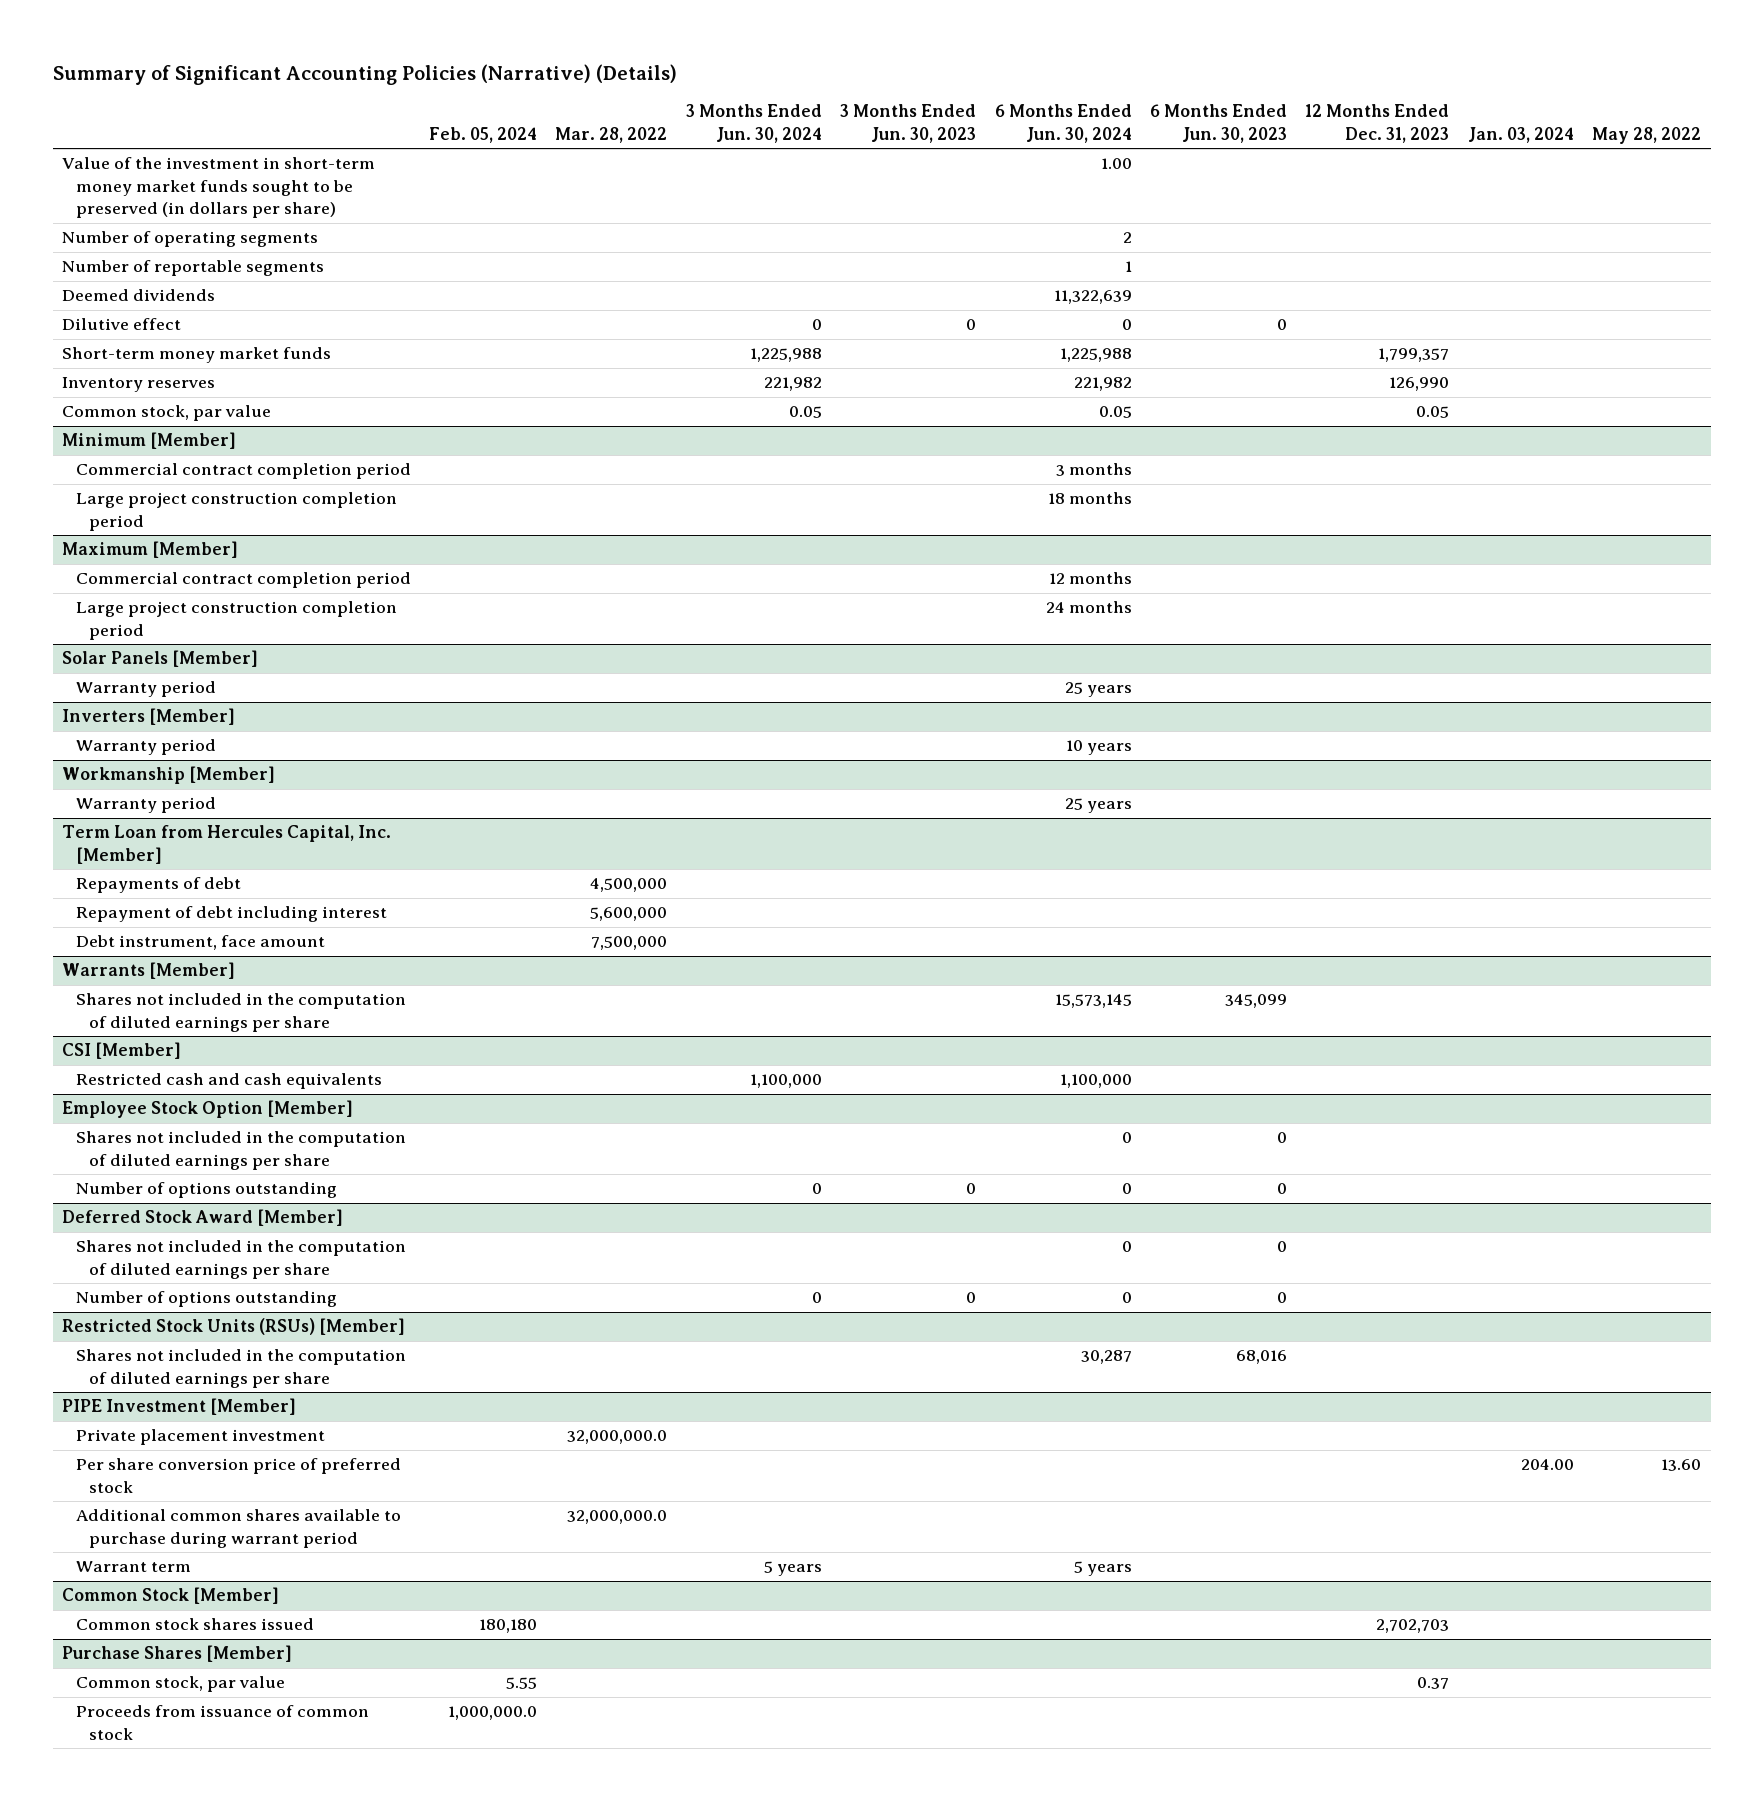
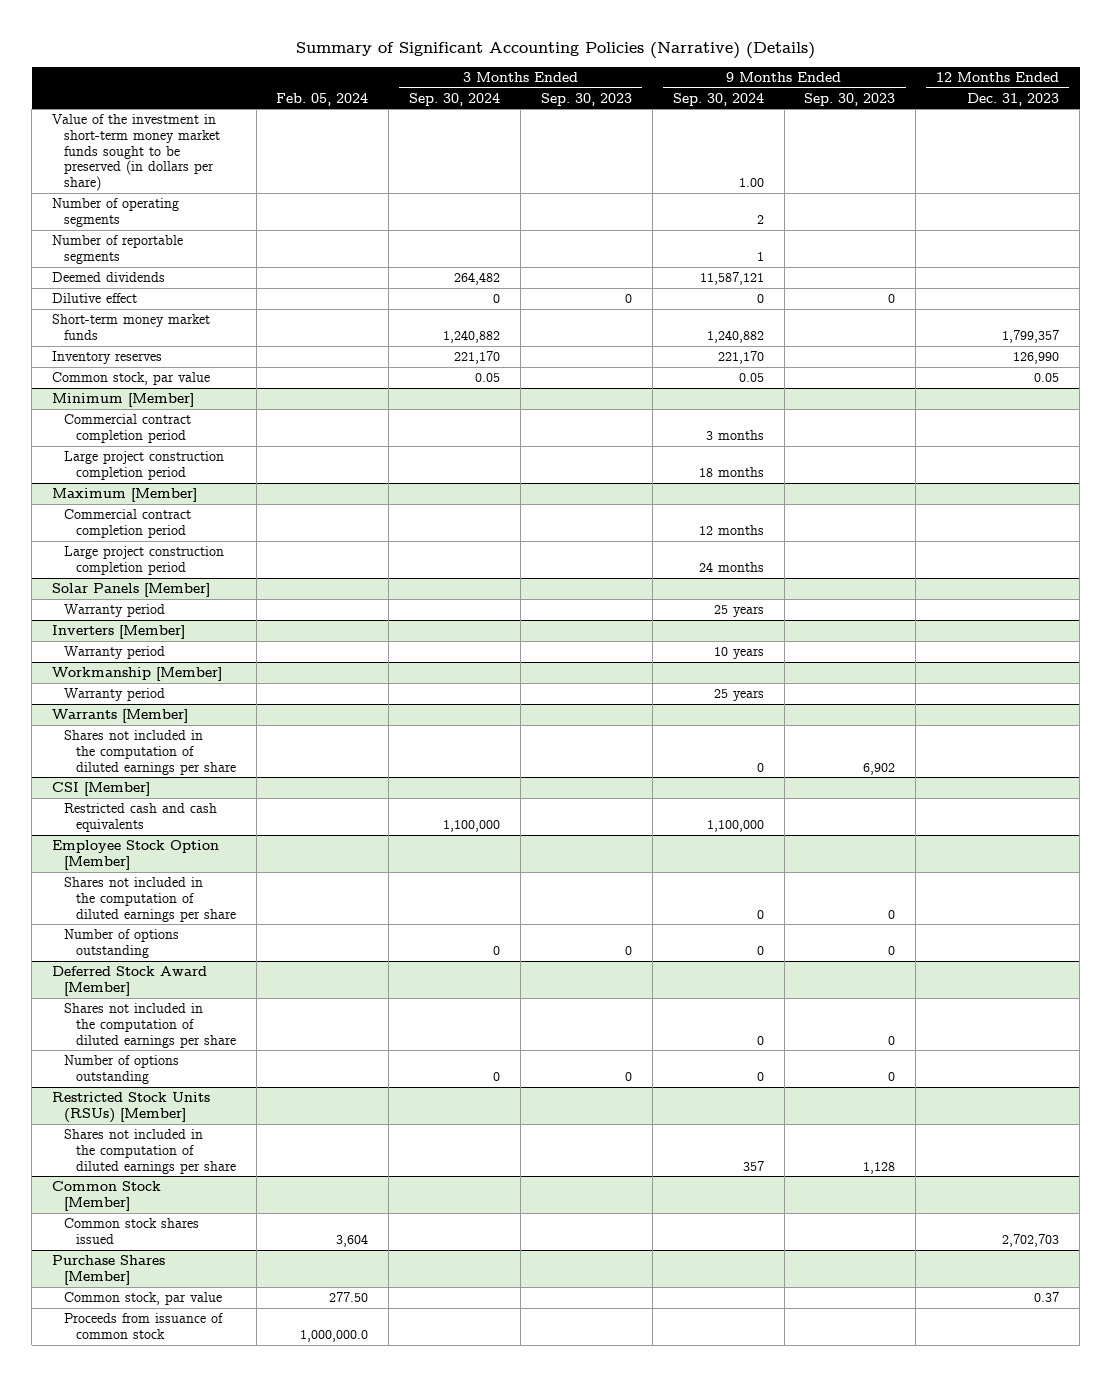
- | Feb. 05, 2024 | Mar. 28, 2022 | 3 Months Ended Jun. 30, 2024 | 3 Months Ended Jun. 30, 2023 | 6 Months Ended Jun. 30, 2024 | 6 Months Ended Jun. 30, 2023 | 12 Months Ended Dec. 31, 2023 | Jan. 03, 2024 | May 28, 2022
+ | Feb. 05, 2024 | 3 Months Ended Sep. 30, 2024 | 3 Months Ended Sep. 30, 2023 | 9 Months Ended Sep. 30, 2024 | 9 Months Ended Sep. 30, 2023 | 12 Months Ended Dec. 31, 2023
- Term Loan from Hercules Capital, Inc. [Member]
- Repayments of debt | | 4,500,000 | | | | | | |
- Repayment of debt including interest | | 5,600,000 | | | | | | |
- Debt instrument, face amount | | 7,500,000 | | | | | | |
- PIPE Investment [Member]
- Private placement investment | | 32,000,000.0 | | | | | | |
- Per share conversion price of preferred stock | | | | | | | | 204.00 | 13.60
- Additional common shares available to purchase during warrant period | | 32,000,000.0 | | | | | | |
- Warrant term | | | 5 years | | 5 years | | | |
@ Common Stock [Member]
- Common stock shares issued | 180,180 | | | | | | 2,702,703 | |
+ Common stock shares issued | 3,604 | | | | | 2,702,703
@ Purchase Shares [Member]
- Common stock, par value | 5.55 | | | | | | 0.37 | |
+ Common stock, par value | 277.50 | | | | | 0.37

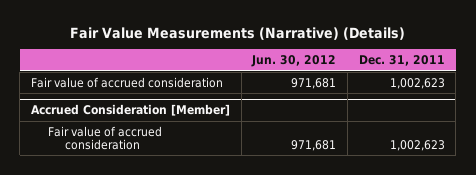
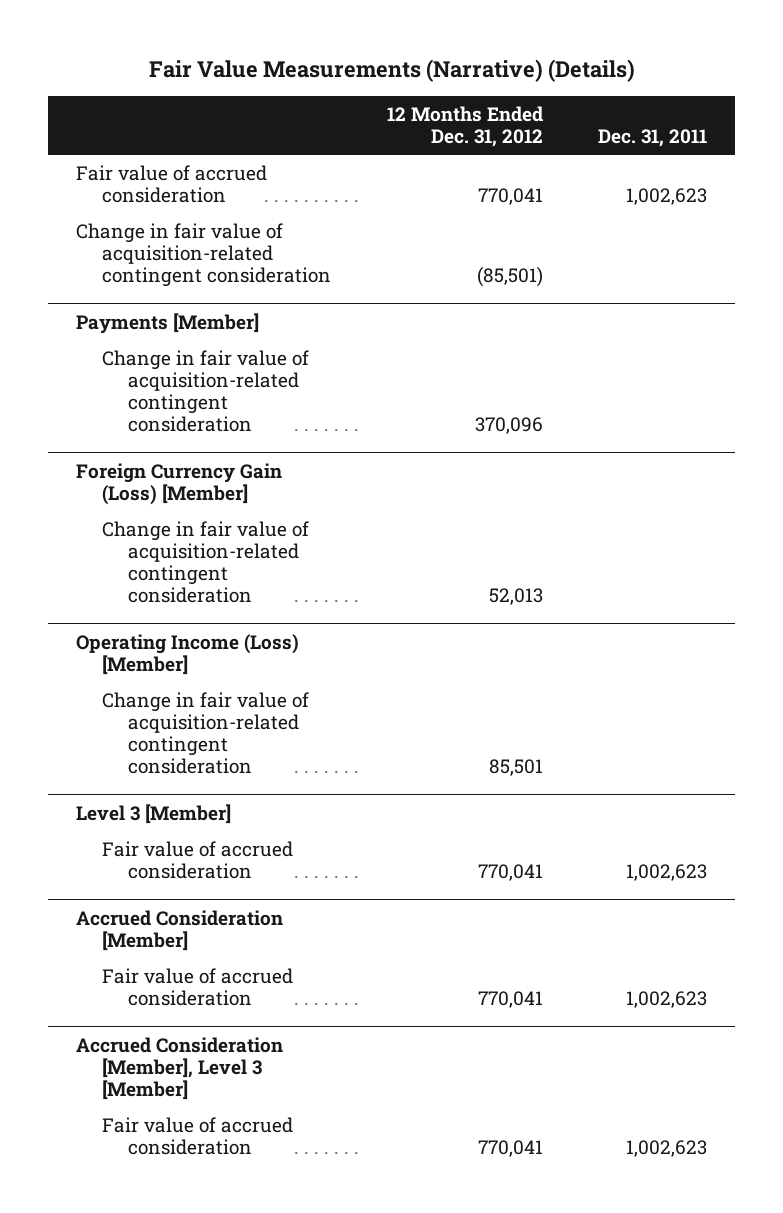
- | Jun. 30, 2012 | Dec. 31, 2011
+ | 12 Months Ended Dec. 31, 2012 | Dec. 31, 2011
+ Change in fair value of acquisition-related contingent consideration | (85,501) |
+ Payments [Member]
+ Change in fair value of acquisition-related contingent consideration | 370,096 |
+ Foreign Currency Gain (Loss) [Member]
+ Change in fair value of acquisition-related contingent consideration | 52,013 |
+ Operating Income (Loss) [Member]
+ Change in fair value of acquisition-related contingent consideration | 85,501 |
+ Level 3 [Member]
+ Fair value of accrued consideration | 770,041 | 1,002,623
+ Accrued Consideration [Member], Level 3 [Member]
+ Fair value of accrued consideration | 770,041 | 1,002,623

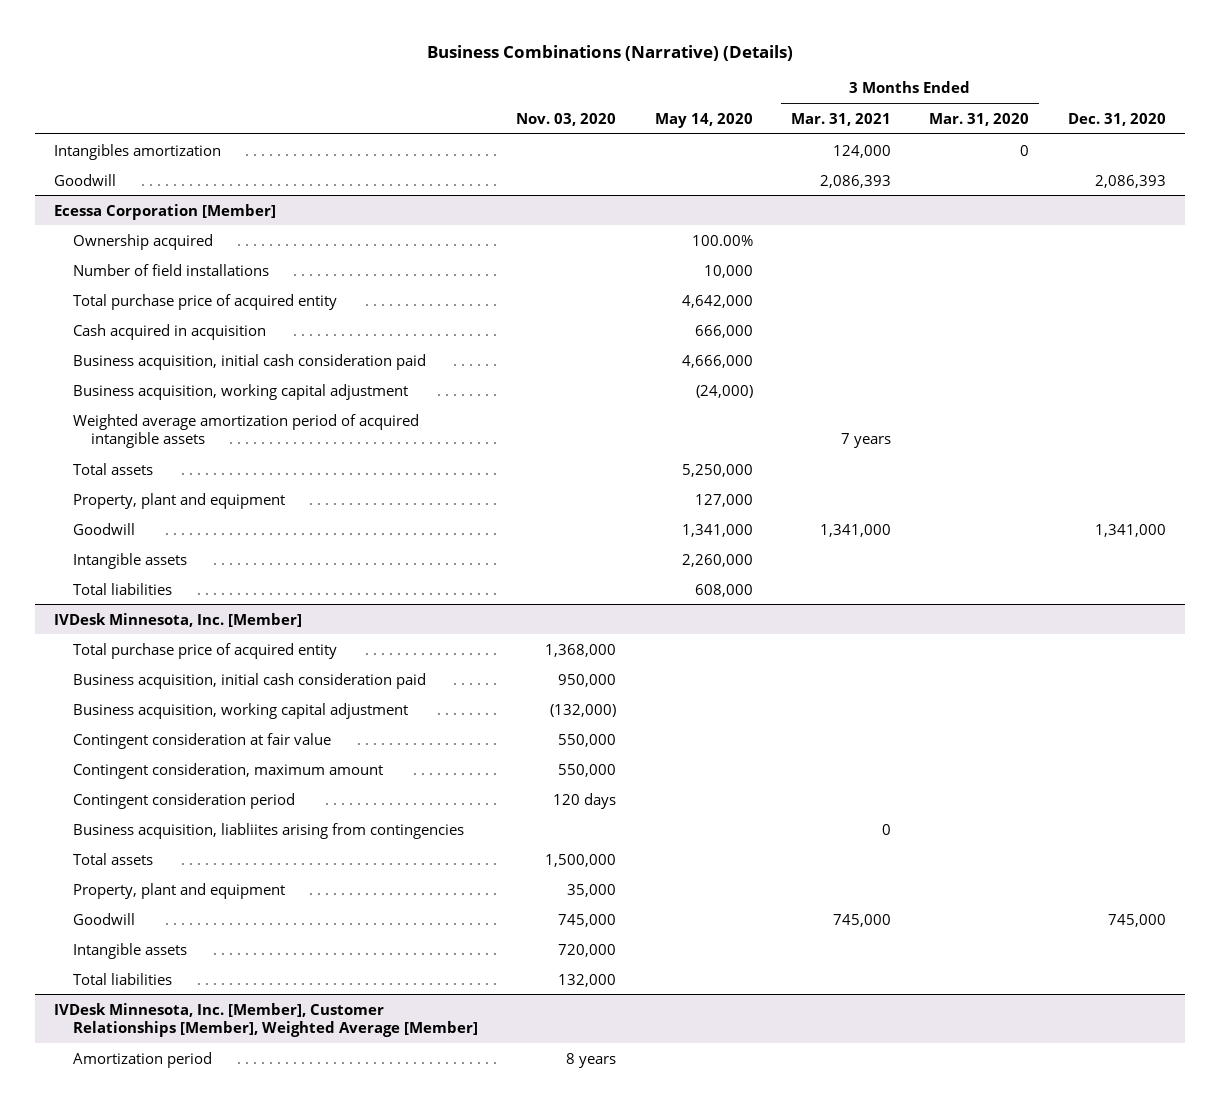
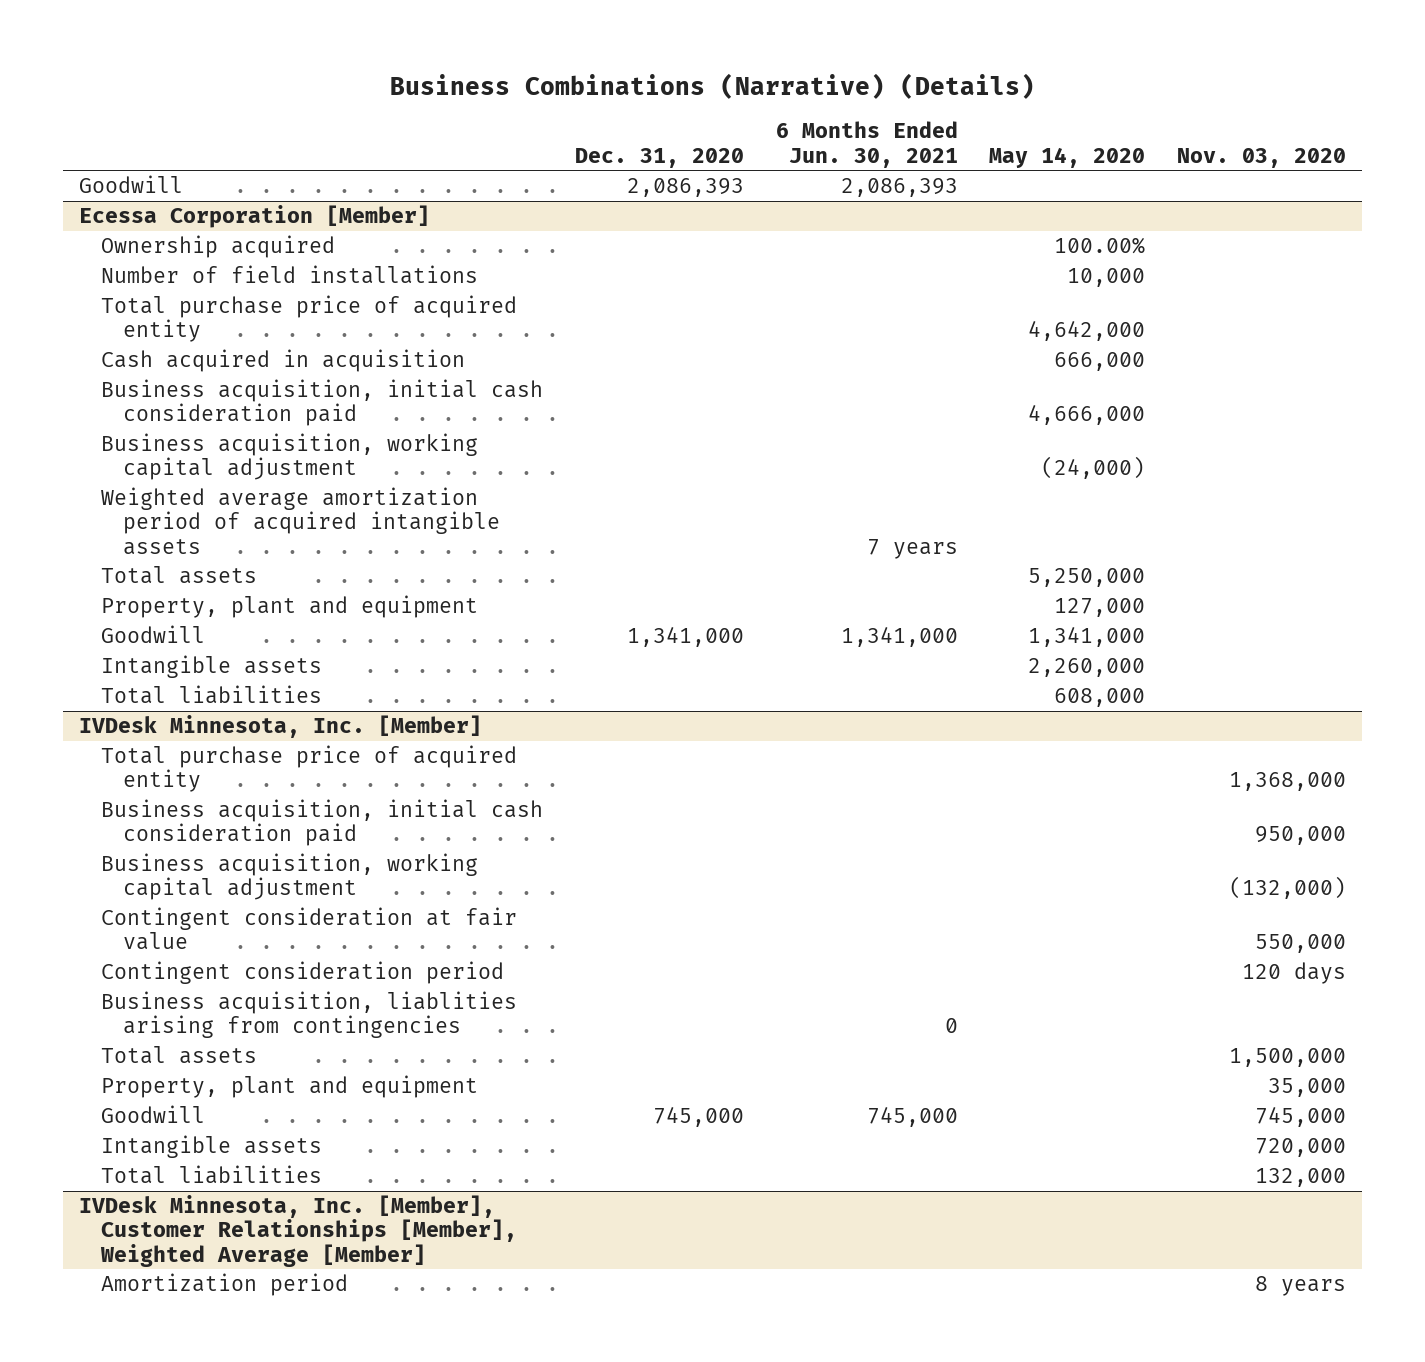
- | Nov. 03, 2020 | May 14, 2020 | 3 Months Ended Mar. 31, 2021 | 3 Months Ended Mar. 31, 2020 | Dec. 31, 2020
+ | Dec. 31, 2020 | 6 Months Ended Jun. 30, 2021 | May 14, 2020 | Nov. 03, 2020
- Intangibles amortization | | | 124,000 | 0 |
@ IVDesk Minnesota, Inc. [Member]
- Contingent consideration, maximum amount | 550,000 | | | |
- Business acquisition, liabliites arising from contingencies | | | 0 | |
+ Business acquisition, liablities arising from contingencies | | 0 | |

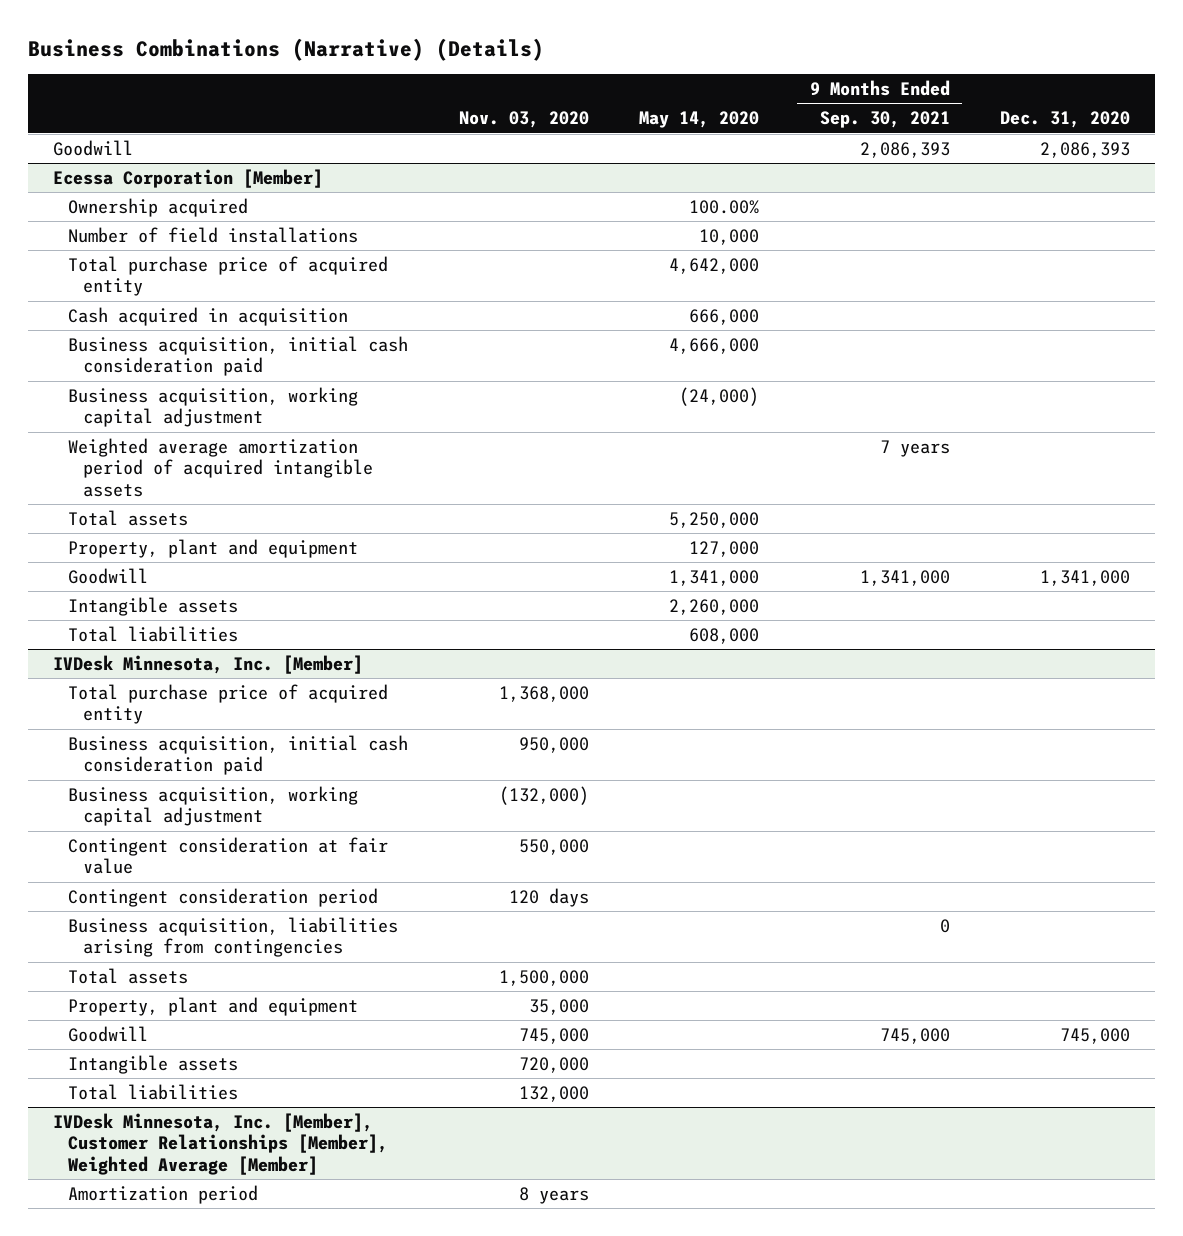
- | Dec. 31, 2020 | 6 Months Ended Jun. 30, 2021 | May 14, 2020 | Nov. 03, 2020
+ | Nov. 03, 2020 | May 14, 2020 | 9 Months Ended Sep. 30, 2021 | Dec. 31, 2020
@ IVDesk Minnesota, Inc. [Member]
- Business acquisition, liablities arising from contingencies | | 0 | |
+ Business acquisition, liabilities arising from contingencies | | | 0 |

